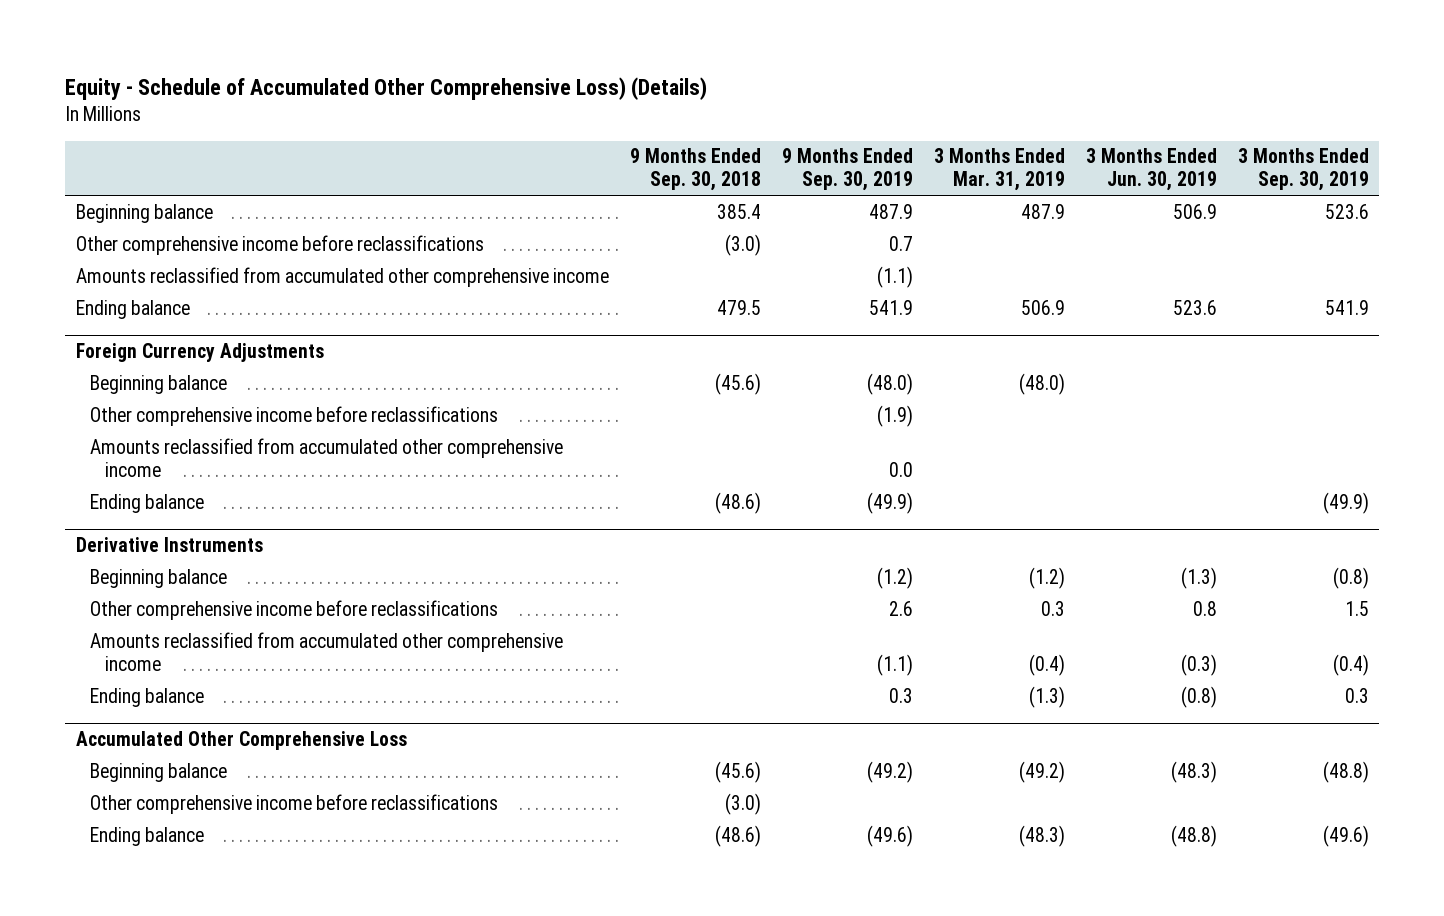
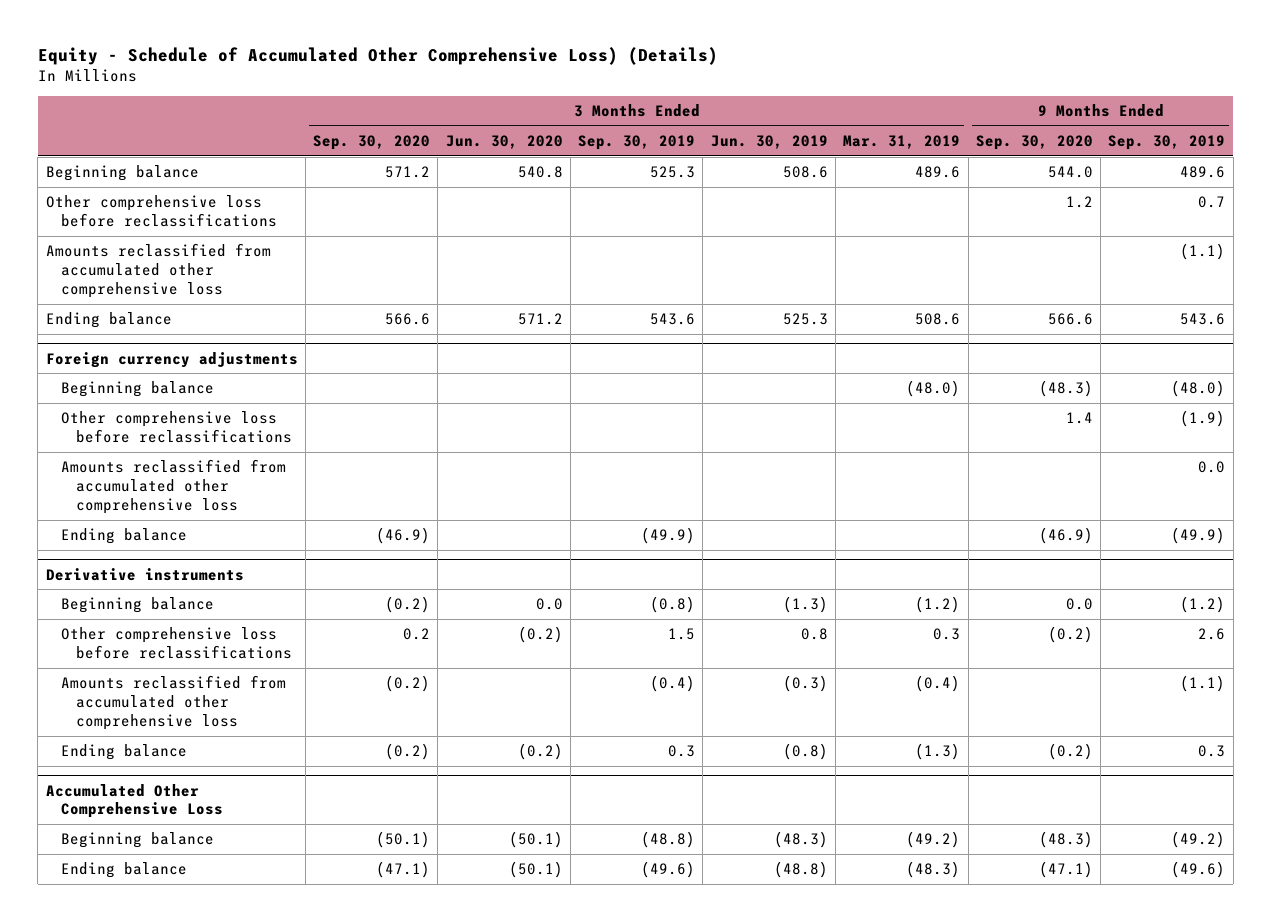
- | 9 Months Ended Sep. 30, 2018 | 9 Months Ended Sep. 30, 2019 | 3 Months Ended Mar. 31, 2019 | 3 Months Ended Jun. 30, 2019 | 3 Months Ended Sep. 30, 2019
+ | 3 Months Ended Sep. 30, 2020 | 3 Months Ended Jun. 30, 2020 | 3 Months Ended Sep. 30, 2019 | 3 Months Ended Jun. 30, 2019 | 3 Months Ended Mar. 31, 2019 | 9 Months Ended Sep. 30, 2020 | 9 Months Ended Sep. 30, 2019
- Beginning balance | 385.4 | 487.9 | 487.9 | 506.9 | 523.6
- Other comprehensive income before reclassifications | (3.0) | 0.7 | | |
- Amounts reclassified from accumulated other comprehensive income | | (1.1) | | |
- Ending balance | 479.5 | 541.9 | 506.9 | 523.6 | 541.9
- Foreign Currency Adjustments
+ Beginning balance | 571.2 | 540.8 | 525.3 | 508.6 | 489.6 | 544.0 | 489.6
+ Other comprehensive loss before reclassifications | | | | | | 1.2 | 0.7
+ Amounts reclassified from accumulated other comprehensive loss | | | | | | | (1.1)
+ Ending balance | 566.6 | 571.2 | 543.6 | 525.3 | 508.6 | 566.6 | 543.6
+ Foreign currency adjustments
- Other comprehensive income before reclassifications | | (1.9) | | |
- Amounts reclassified from accumulated other comprehensive income | | 0.0 | | |
+ Other comprehensive loss before reclassifications | | | | | | 1.4 | (1.9)
+ Amounts reclassified from accumulated other comprehensive loss | | | | | | | 0.0
- Derivative Instruments
+ Derivative instruments
- Other comprehensive income before reclassifications | | 2.6 | 0.3 | 0.8 | 1.5
- Amounts reclassified from accumulated other comprehensive income | | (1.1) | (0.4) | (0.3) | (0.4)
+ Other comprehensive loss before reclassifications | 0.2 | (0.2) | 1.5 | 0.8 | 0.3 | (0.2) | 2.6
+ Amounts reclassified from accumulated other comprehensive loss | (0.2) | | (0.4) | (0.3) | (0.4) | | (1.1)
@ Accumulated Other Comprehensive Loss
- Other comprehensive income before reclassifications | (3.0) | | | |

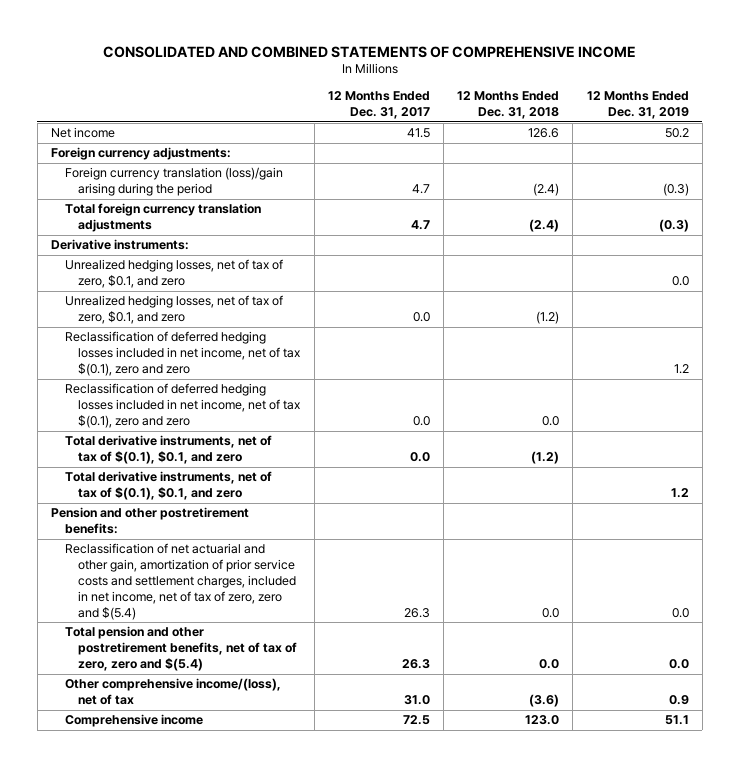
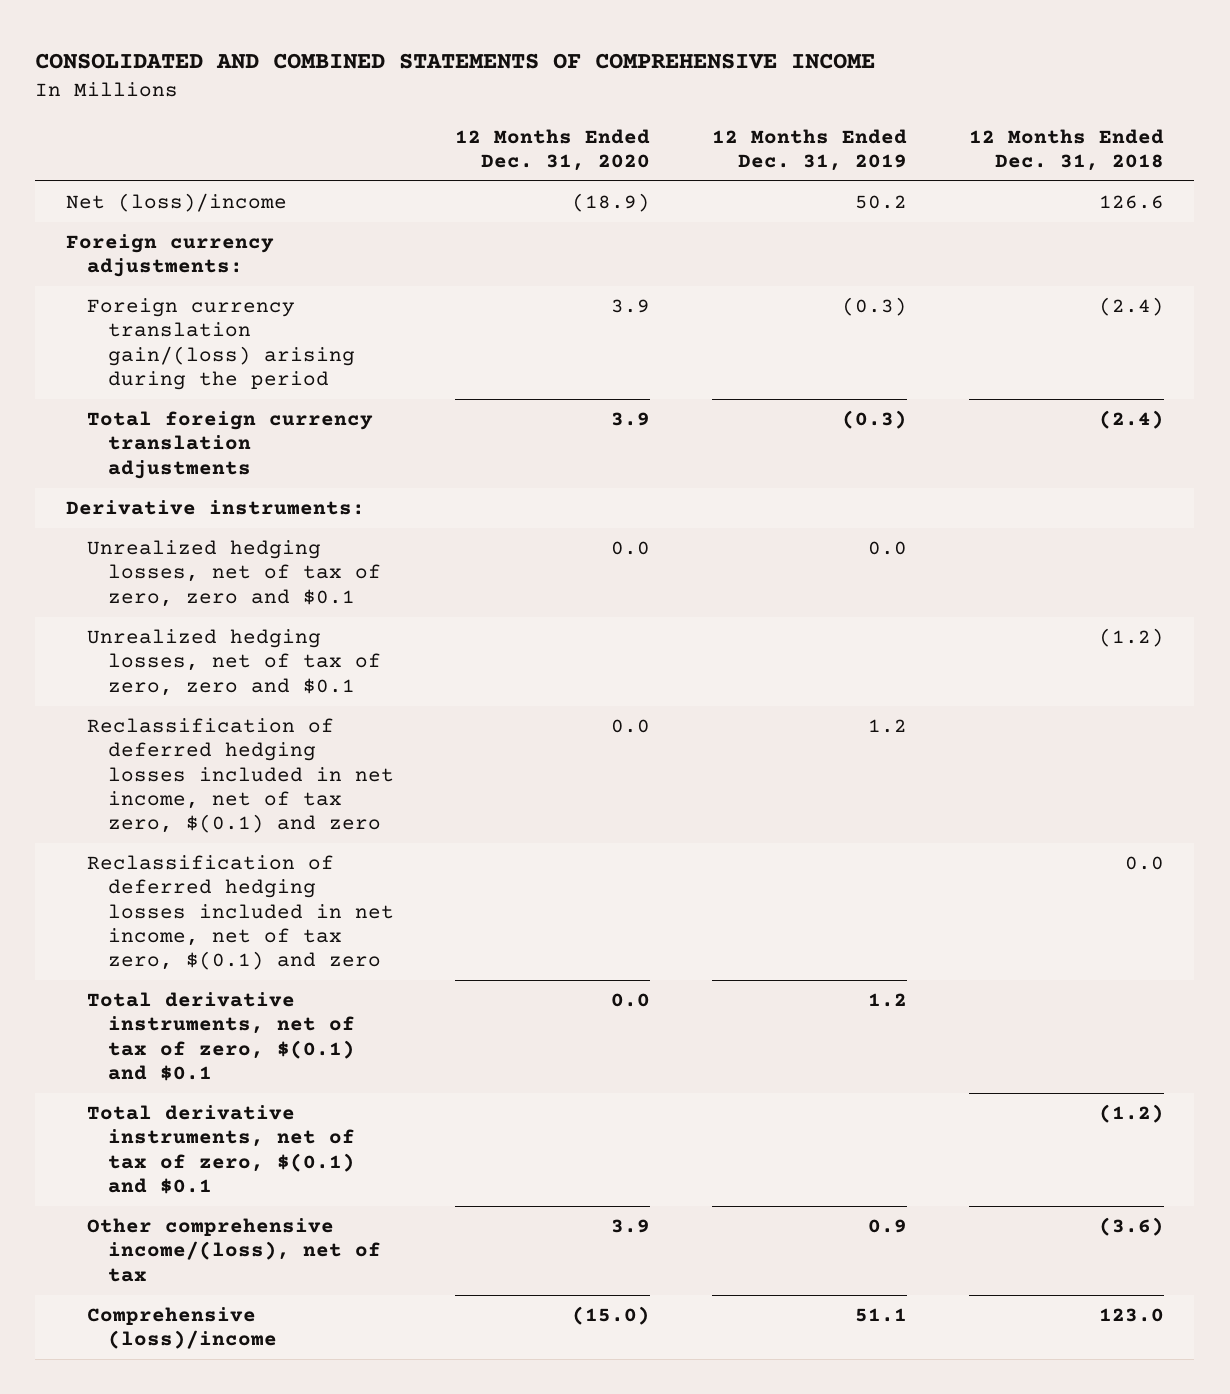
- | 12 Months Ended Dec. 31, 2017 | 12 Months Ended Dec. 31, 2018 | 12 Months Ended Dec. 31, 2019
+ | 12 Months Ended Dec. 31, 2020 | 12 Months Ended Dec. 31, 2019 | 12 Months Ended Dec. 31, 2018
- Net income | 41.5 | 126.6 | 50.2
+ Net (loss)/income | (18.9) | 50.2 | 126.6
- Foreign currency translation (loss)/gain arising during the period | 4.7 | (2.4) | (0.3)
+ Foreign currency translation gain/(loss) arising during the period | 3.9 | (0.3) | (2.4)
- Unrealized hedging losses, net of tax of zero, $0.1, and zero | | | 0.0
- Unrealized hedging losses, net of tax of zero, $0.1, and zero | 0.0 | (1.2) |
- Reclassification of deferred hedging losses included in net income, net of tax $(0.1), zero and zero | | | 1.2
- Reclassification of deferred hedging losses included in net income, net of tax $(0.1), zero and zero | 0.0 | 0.0 |
- Total derivative instruments, net of tax of $(0.1), $0.1, and zero | 0.0 | (1.2) |
- Total derivative instruments, net of tax of $(0.1), $0.1, and zero | | | 1.2
- Pension and other postretirement benefits:
- Reclassification of net actuarial and other gain, amortization of prior service costs and settlement charges, included in net income, net of tax of zero, zero and $(5.4) | 26.3 | 0.0 | 0.0
- Total pension and other postretirement benefits, net of tax of zero, zero and $(5.4) | 26.3 | 0.0 | 0.0
+ Unrealized hedging losses, net of tax of zero, zero and $0.1 | 0.0 | 0.0 |
+ Unrealized hedging losses, net of tax of zero, zero and $0.1 | | | (1.2)
+ Reclassification of deferred hedging losses included in net income, net of tax zero, $(0.1) and zero | 0.0 | 1.2 |
+ Reclassification of deferred hedging losses included in net income, net of tax zero, $(0.1) and zero | | | 0.0
+ Total derivative instruments, net of tax of zero, $(0.1) and $0.1 | 0.0 | 1.2 |
+ Total derivative instruments, net of tax of zero, $(0.1) and $0.1 | | | (1.2)
- Comprehensive income | 72.5 | 123.0 | 51.1
+ Comprehensive (loss)/income | (15.0) | 51.1 | 123.0

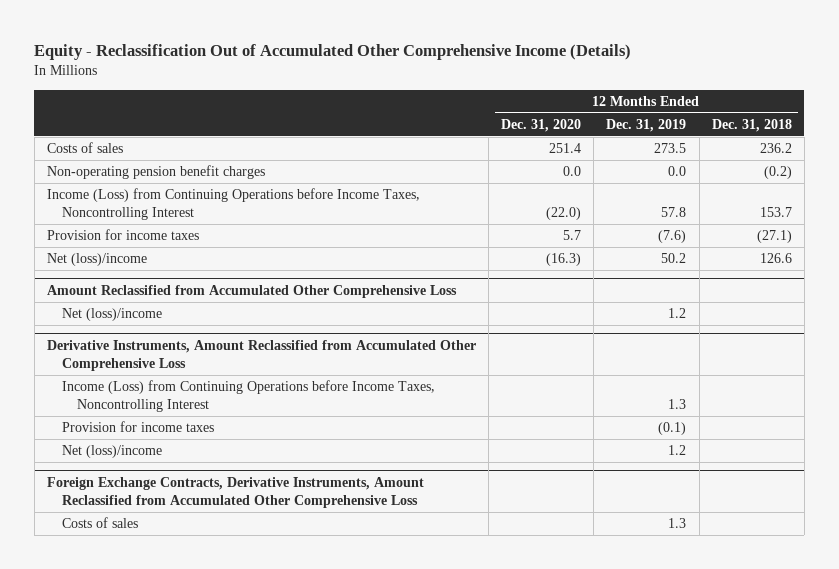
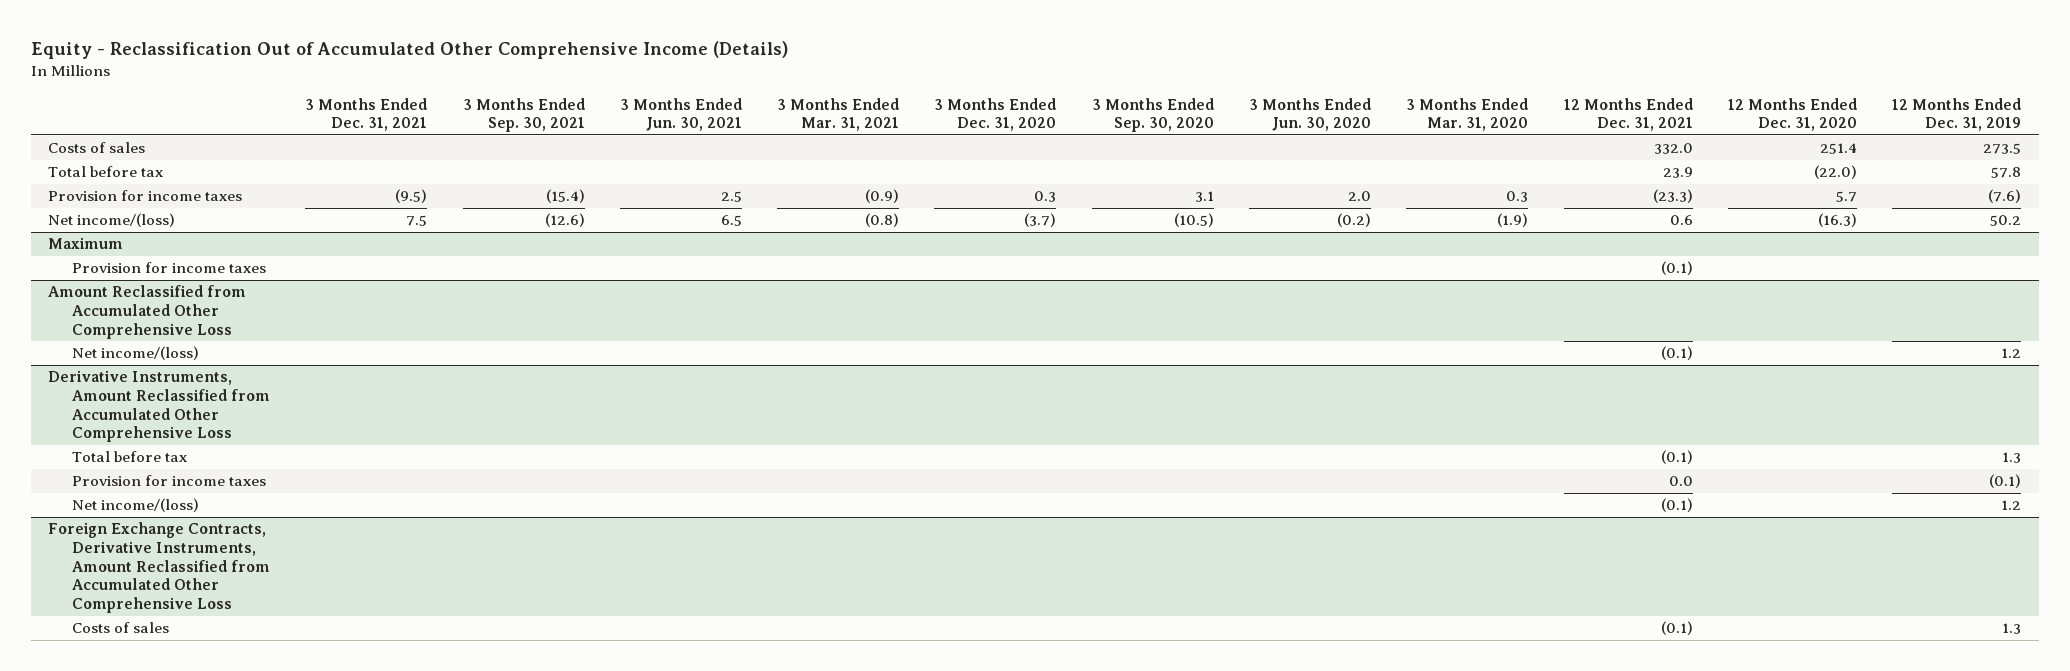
- | 12 Months Ended Dec. 31, 2020 | 12 Months Ended Dec. 31, 2019 | 12 Months Ended Dec. 31, 2018
+ | 3 Months Ended Dec. 31, 2021 | 3 Months Ended Sep. 30, 2021 | 3 Months Ended Jun. 30, 2021 | 3 Months Ended Mar. 31, 2021 | 3 Months Ended Dec. 31, 2020 | 3 Months Ended Sep. 30, 2020 | 3 Months Ended Jun. 30, 2020 | 3 Months Ended Mar. 31, 2020 | 12 Months Ended Dec. 31, 2021 | 12 Months Ended Dec. 31, 2020 | 12 Months Ended Dec. 31, 2019
- Non-operating pension benefit charges | 0.0 | 0.0 | (0.2)
- Income (Loss) from Continuing Operations before Income Taxes, Noncontrolling Interest | (22.0) | 57.8 | 153.7
+ Total before tax | | | | | | | | | 23.9 | (22.0) | 57.8
- Net (loss)/income | (16.3) | 50.2 | 126.6
+ Net income/(loss) | 7.5 | (12.6) | 6.5 | (0.8) | (3.7) | (10.5) | (0.2) | (1.9) | 0.6 | (16.3) | 50.2
+ Maximum
+ Provision for income taxes | | | | | | | | | (0.1) | |
@ Amount Reclassified from Accumulated Other Comprehensive Loss
- Net (loss)/income | | 1.2 |
+ Net income/(loss) | | | | | | | | | (0.1) | | 1.2
@ Derivative Instruments, Amount Reclassified from Accumulated Other Comprehensive Loss
- Income (Loss) from Continuing Operations before Income Taxes, Noncontrolling Interest | | 1.3 |
+ Total before tax | | | | | | | | | (0.1) | | 1.3
- Net (loss)/income | | 1.2 |
+ Net income/(loss) | | | | | | | | | (0.1) | | 1.2

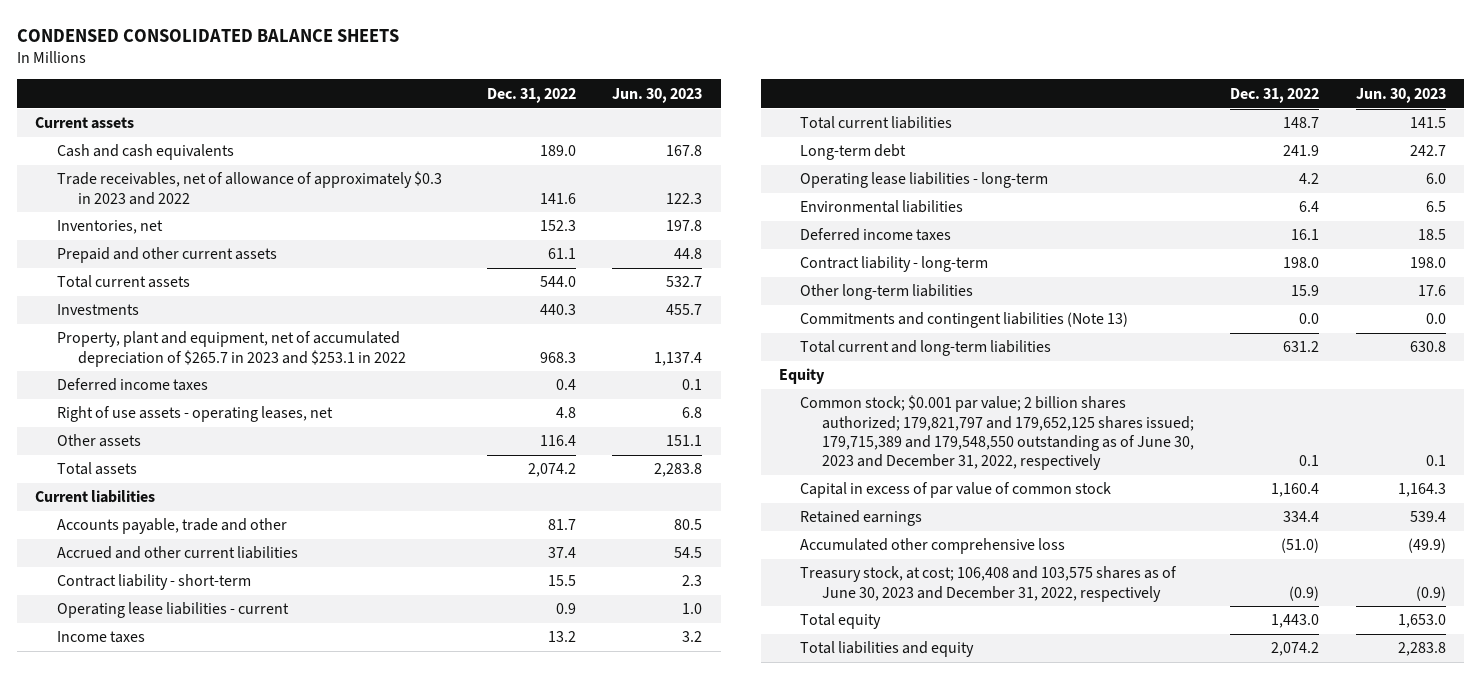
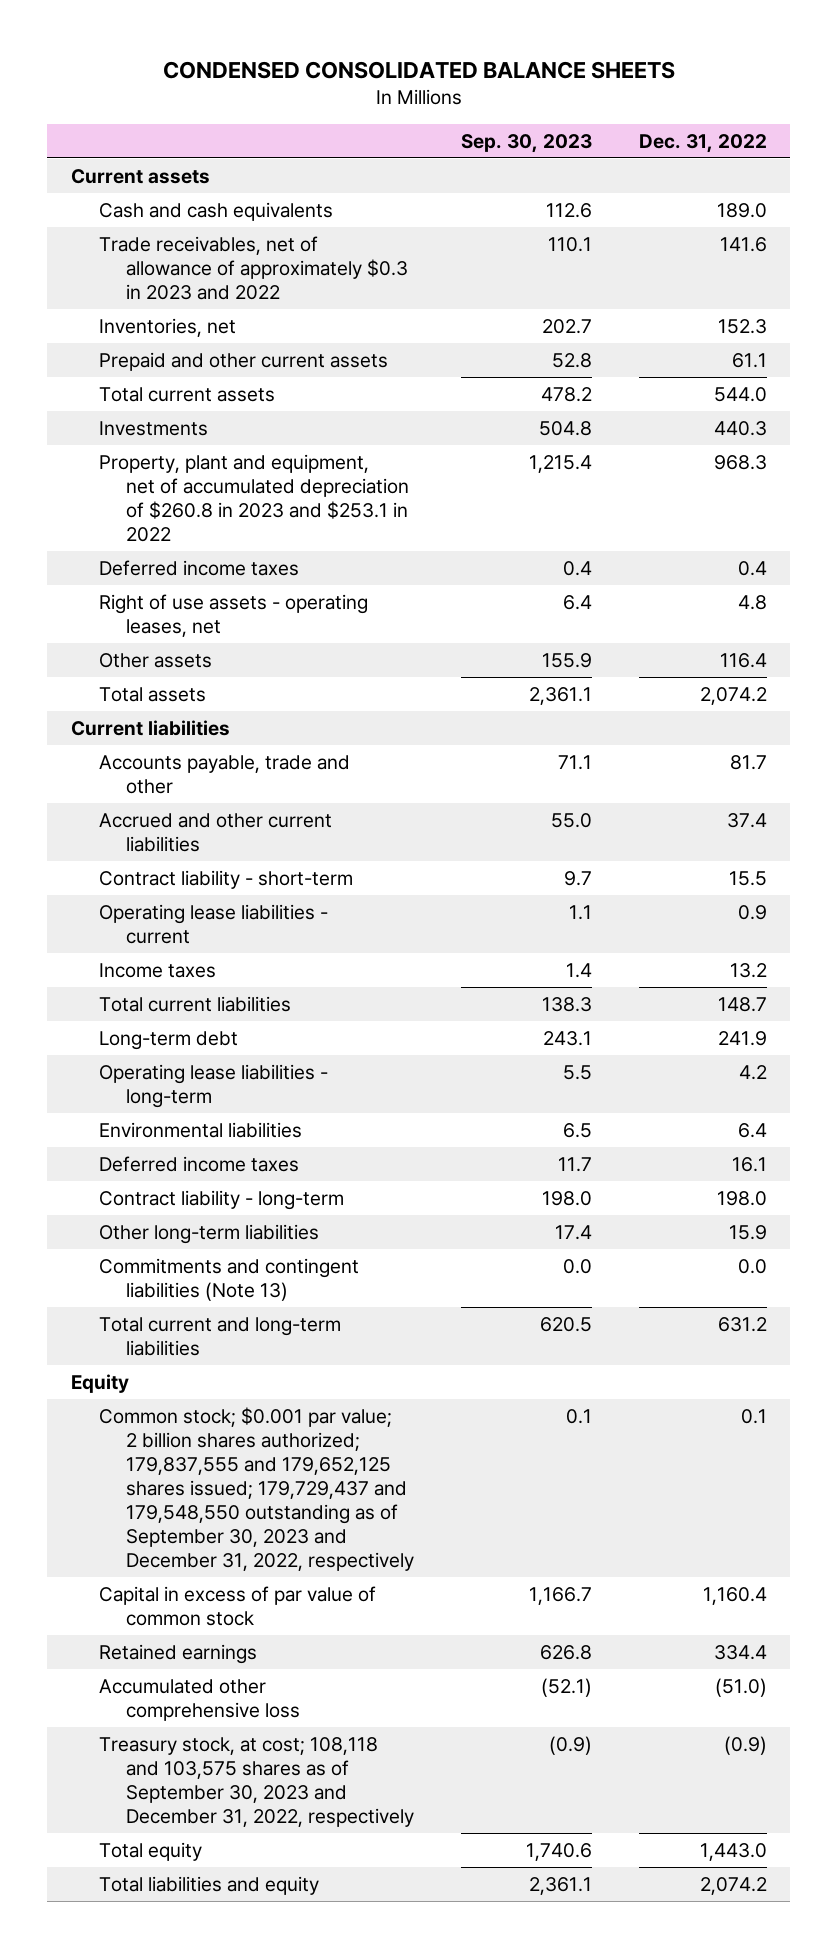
- | Dec. 31, 2022 | Jun. 30, 2023
+ | Sep. 30, 2023 | Dec. 31, 2022
- Property, plant and equipment, net of accumulated depreciation of $265.7 in 2023 and $253.1 in 2022 | 968.3 | 1,137.4
+ Property, plant and equipment, net of accumulated depreciation of $260.8 in 2023 and $253.1 in 2022 | 1,215.4 | 968.3
- Common stock; $0.001 par value; 2 billion shares authorized; 179,821,797 and 179,652,125 shares issued; 179,715,389 and 179,548,550 outstanding as of June 30, 2023 and December 31, 2022, respectively | 0.1 | 0.1
+ Common stock; $0.001 par value; 2 billion shares authorized; 179,837,555 and 179,652,125 shares issued; 179,729,437 and 179,548,550 outstanding as of September 30, 2023 and December 31, 2022, respectively | 0.1 | 0.1
- Treasury stock, at cost; 106,408 and 103,575 shares as of June 30, 2023 and December 31, 2022, respectively | (0.9) | (0.9)
+ Treasury stock, at cost; 108,118 and 103,575 shares as of September 30, 2023 and December 31, 2022, respectively | (0.9) | (0.9)

